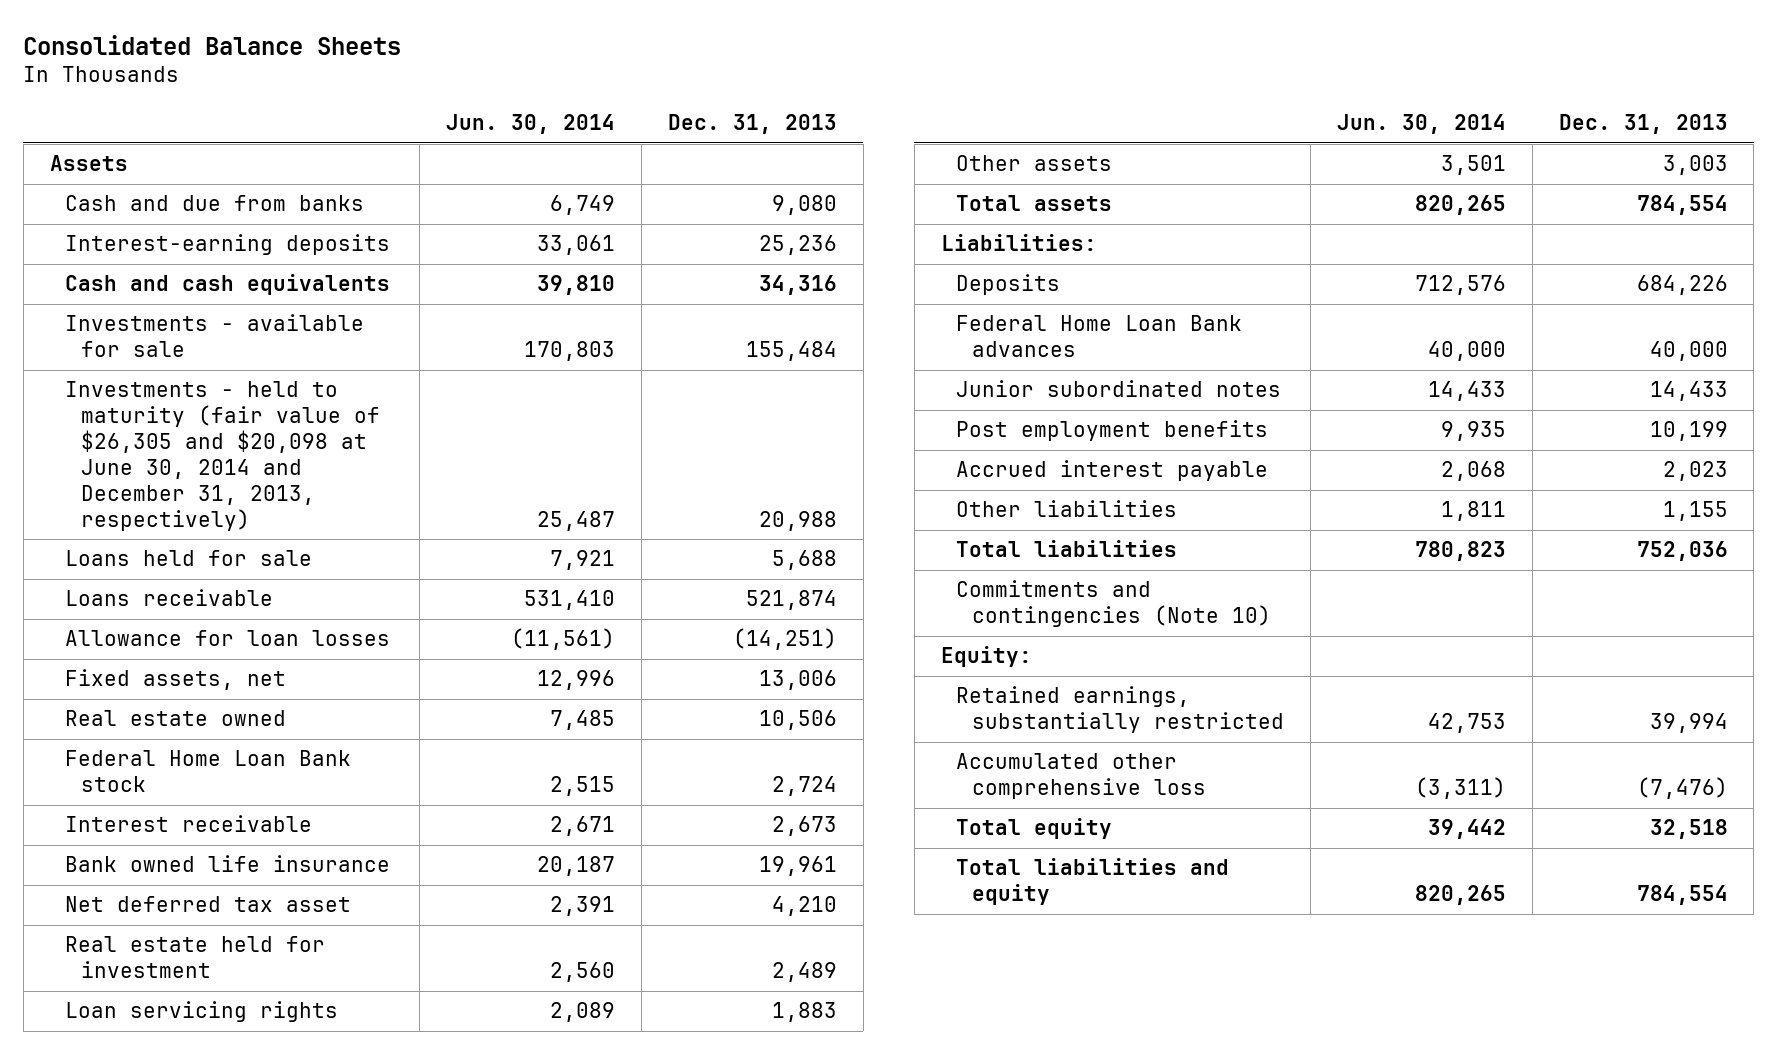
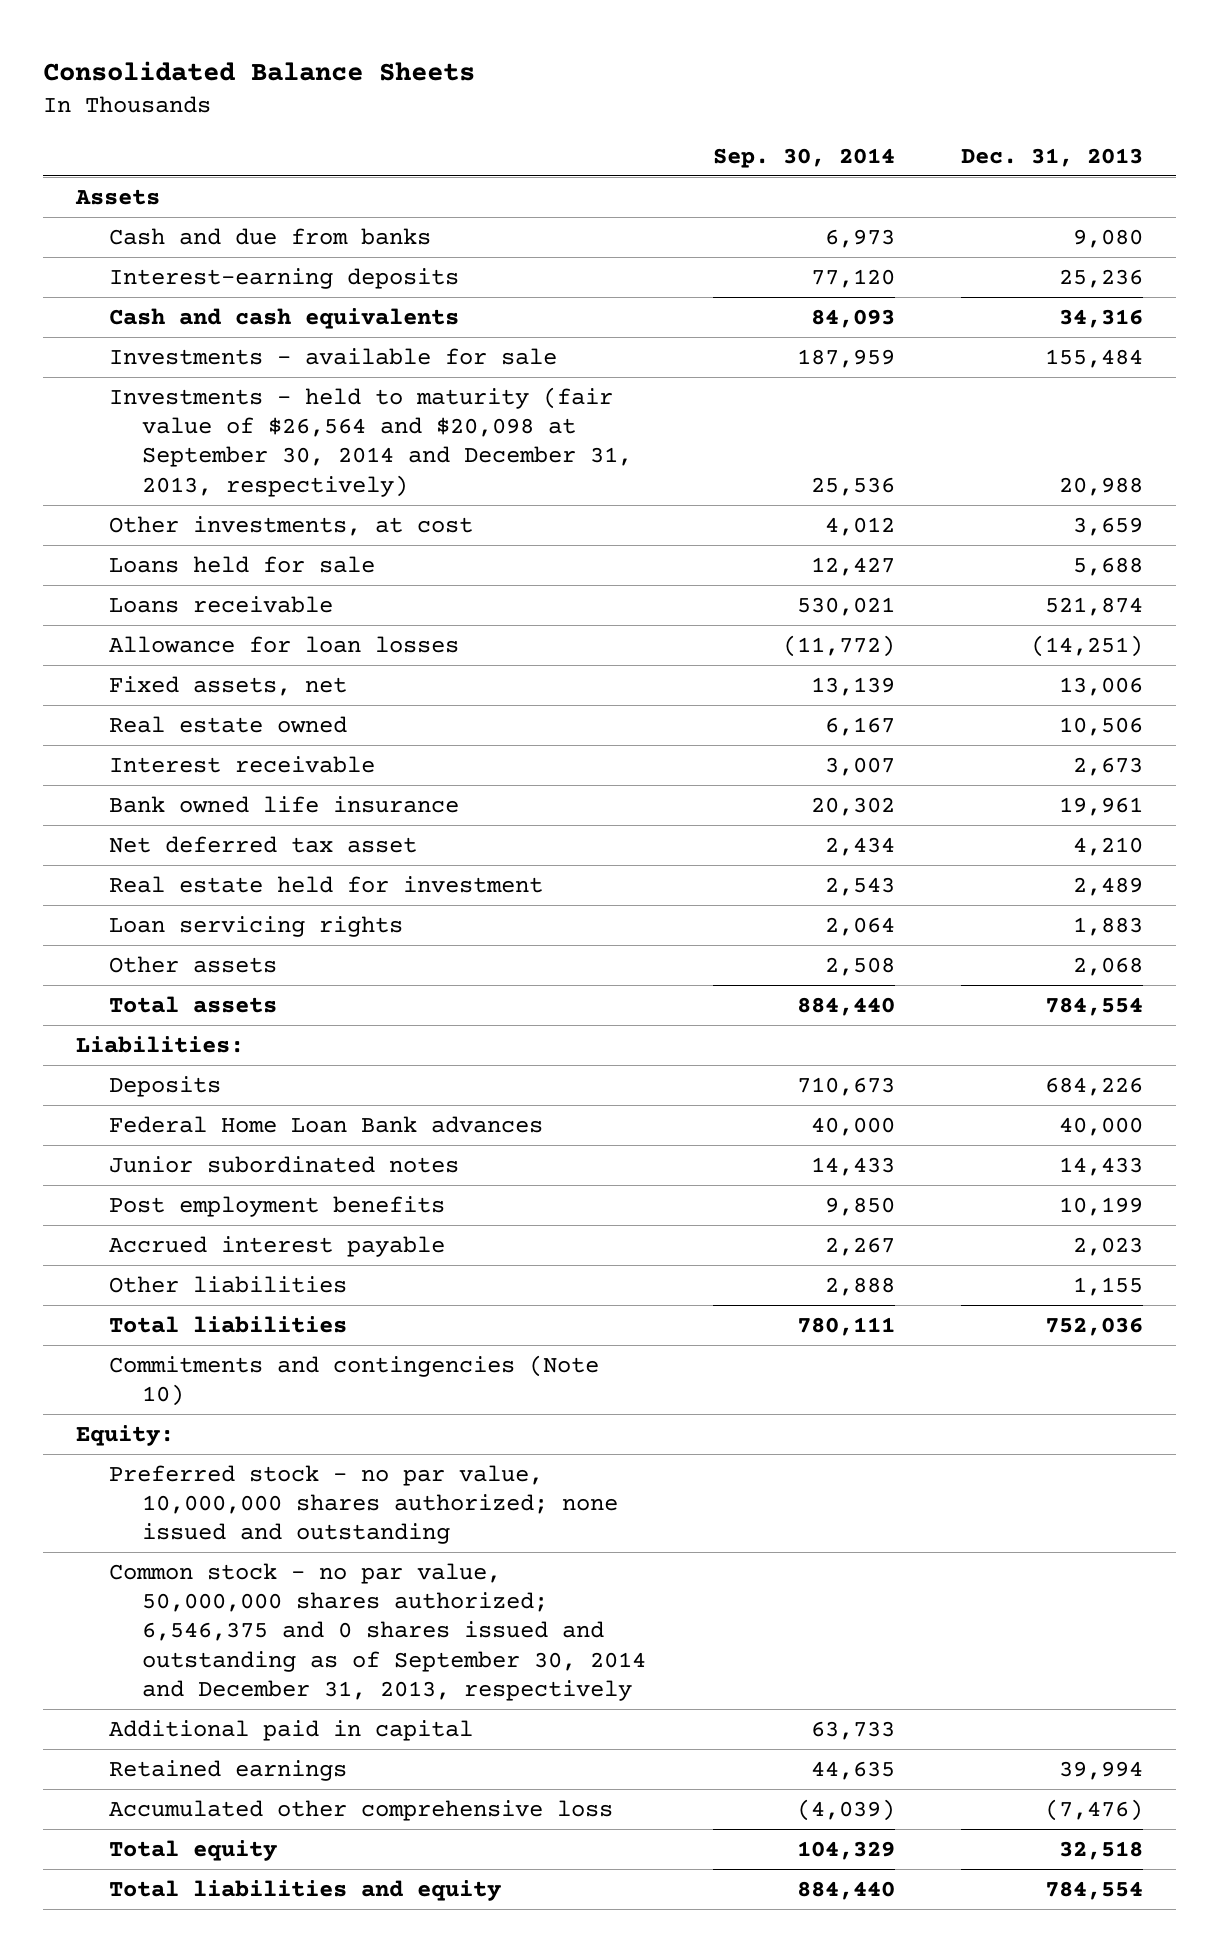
- | Jun. 30, 2014 | Dec. 31, 2013
+ | Sep. 30, 2014 | Dec. 31, 2013
- Investments - held to maturity (fair value of $26,305 and $20,098 at June 30, 2014 and December 31, 2013, respectively) | 25,487 | 20,988
+ Investments - held to maturity (fair value of $26,564 and $20,098 at September 30, 2014 and December 31, 2013, respectively) | 25,536 | 20,988
+ Other investments, at cost | 4,012 | 3,659
- Federal Home Loan Bank stock | 2,515 | 2,724
- Other assets | 3,501 | 3,003
+ Other assets | 2,508 | 2,068
- Retained earnings, substantially restricted | 42,753 | 39,994
+ Preferred stock - no par value, 10,000,000 shares authorized; none issued and outstanding
+ Common stock - no par value, 50,000,000 shares authorized; 6,546,375 and 0 shares issued and outstanding as of September 30, 2014 and December 31, 2013, respectively
+ Additional paid in capital | 63,733 |
+ Retained earnings | 44,635 | 39,994

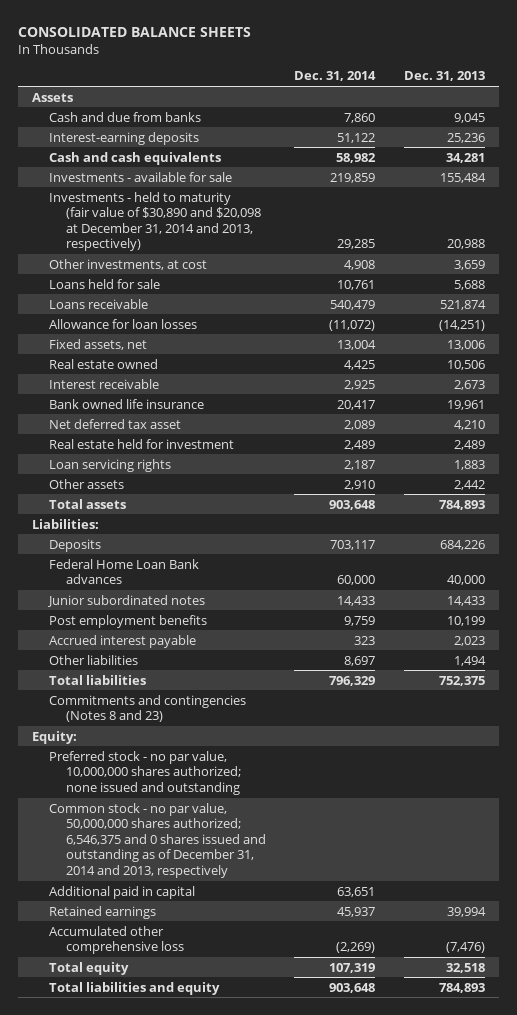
- Consolidated Balance Sheets
+ CONSOLIDATED BALANCE SHEETS
- | Sep. 30, 2014 | Dec. 31, 2013
+ | Dec. 31, 2014 | Dec. 31, 2013
- Cash and due from banks | 6,973 | 9,080
+ Cash and due from banks | 7,860 | 9,045
- Cash and cash equivalents | 84,093 | 34,316
+ Cash and cash equivalents | 58,982 | 34,281
- Investments - held to maturity (fair value of $26,564 and $20,098 at September 30, 2014 and December 31, 2013, respectively) | 25,536 | 20,988
+ Investments - held to maturity (fair value of $30,890 and $20,098 at December 31, 2014 and 2013, respectively) | 29,285 | 20,988
- Other assets | 2,508 | 2,068
- Total assets | 884,440 | 784,554
+ Other assets | 2,910 | 2,442
+ Total assets | 903,648 | 784,893
- Other liabilities | 2,888 | 1,155
- Total liabilities | 780,111 | 752,036
- Commitments and contingencies (Note 10)
+ Other liabilities | 8,697 | 1,494
+ Total liabilities | 796,329 | 752,375
+ Commitments and contingencies (Notes 8 and 23)
- Common stock - no par value, 50,000,000 shares authorized; 6,546,375 and 0 shares issued and outstanding as of September 30, 2014 and December 31, 2013, respectively
+ Common stock - no par value, 50,000,000 shares authorized; 6,546,375 and 0 shares issued and outstanding as of December 31, 2014 and 2013, respectively
- Total liabilities and equity | 884,440 | 784,554
+ Total liabilities and equity | 903,648 | 784,893

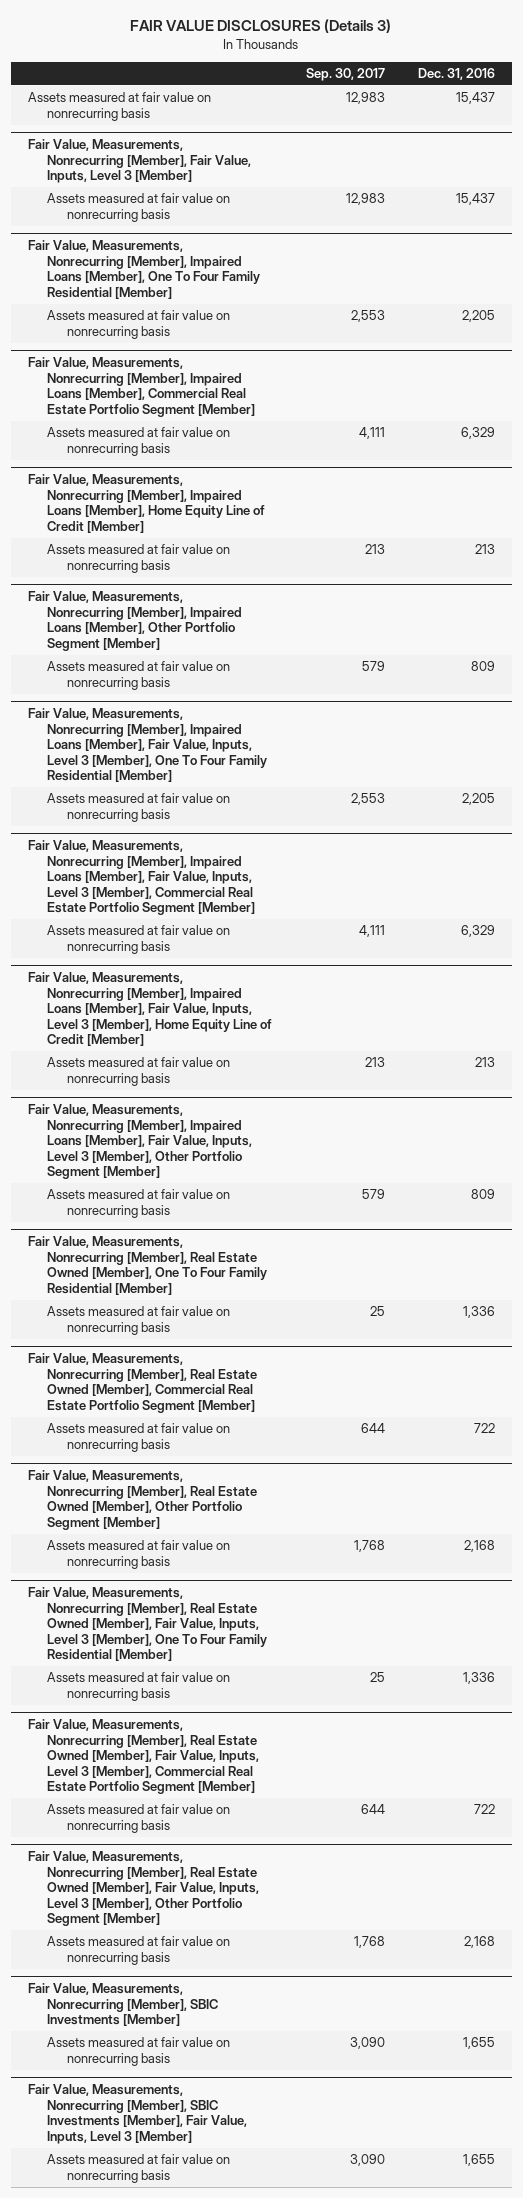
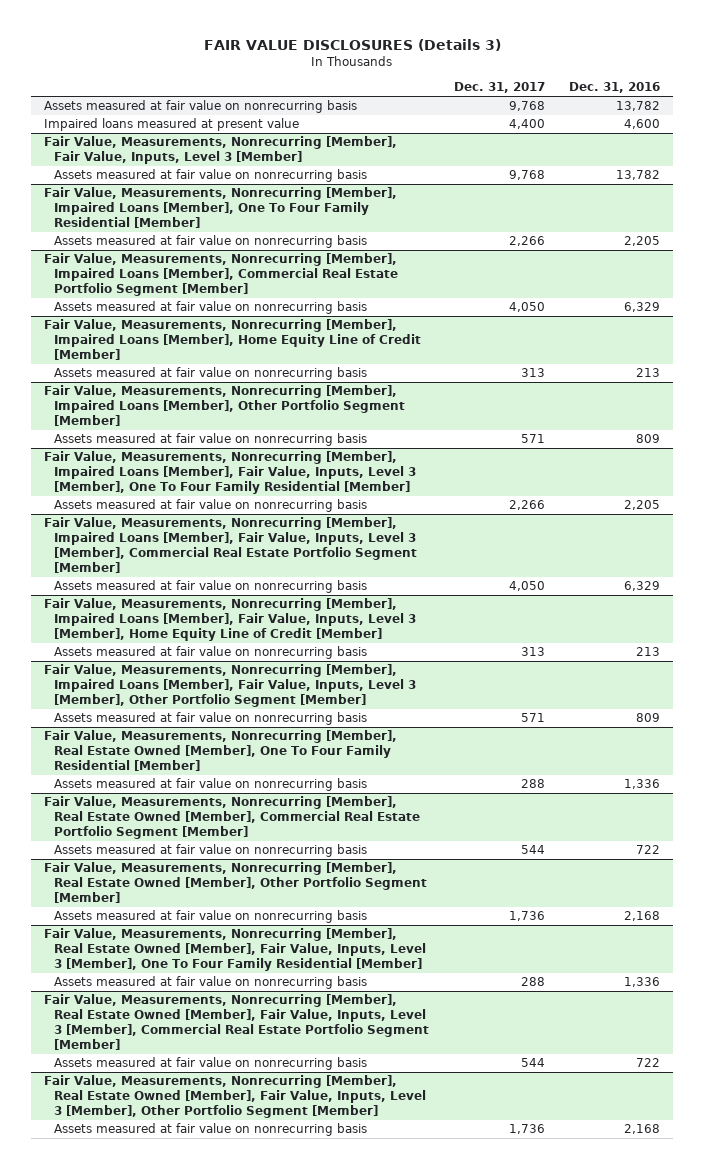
- | Sep. 30, 2017 | Dec. 31, 2016
+ | Dec. 31, 2017 | Dec. 31, 2016
- Assets measured at fair value on nonrecurring basis | 12,983 | 15,437
+ Assets measured at fair value on nonrecurring basis | 9,768 | 13,782
+ Impaired loans measured at present value | 4,400 | 4,600
@ Fair Value, Measurements, Nonrecurring [Member], Fair Value, Inputs, Level 3 [Member]
- Assets measured at fair value on nonrecurring basis | 12,983 | 15,437
+ Assets measured at fair value on nonrecurring basis | 9,768 | 13,782
- Fair Value, Measurements, Nonrecurring [Member], SBIC Investments [Member]
- Assets measured at fair value on nonrecurring basis | 3,090 | 1,655
- Fair Value, Measurements, Nonrecurring [Member], SBIC Investments [Member], Fair Value, Inputs, Level 3 [Member]
- Assets measured at fair value on nonrecurring basis | 3,090 | 1,655

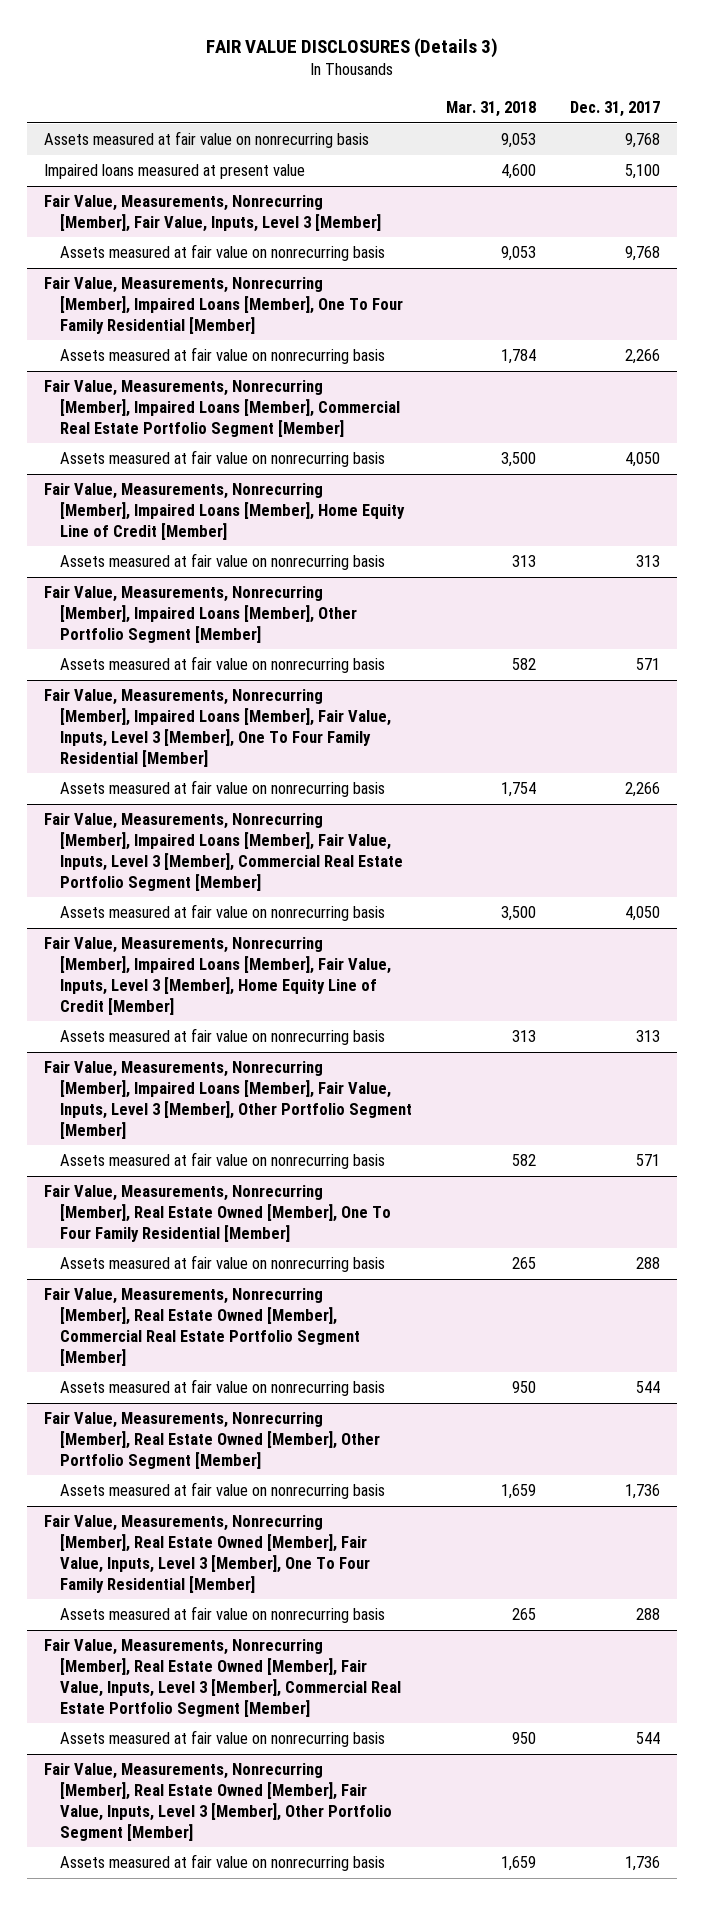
- | Dec. 31, 2017 | Dec. 31, 2016
+ | Mar. 31, 2018 | Dec. 31, 2017
- Impaired loans measured at present value | 4,400 | 4,600
+ Impaired loans measured at present value | 4,600 | 5,100

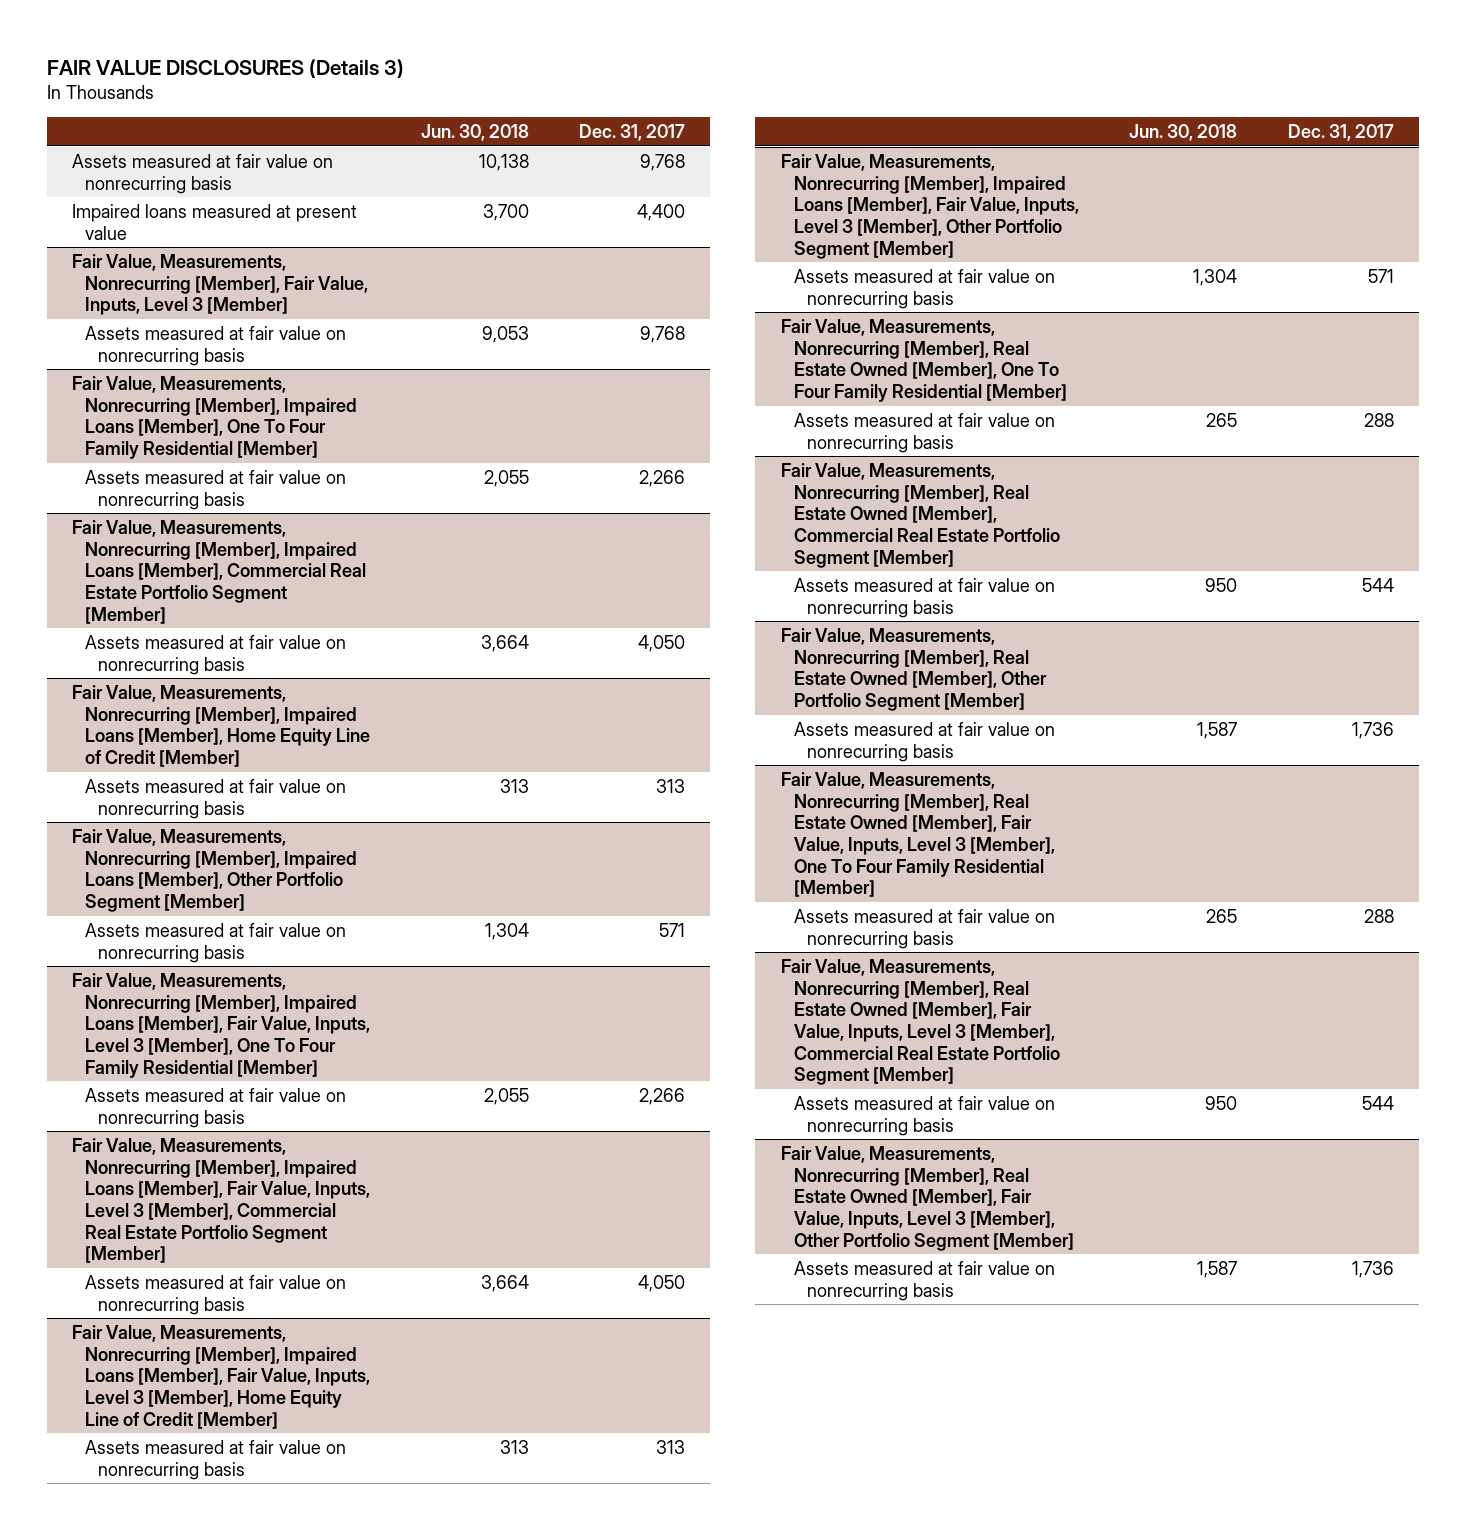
- | Mar. 31, 2018 | Dec. 31, 2017
+ | Jun. 30, 2018 | Dec. 31, 2017
- Impaired loans measured at present value | 4,600 | 5,100
+ Impaired loans measured at present value | 3,700 | 4,400

